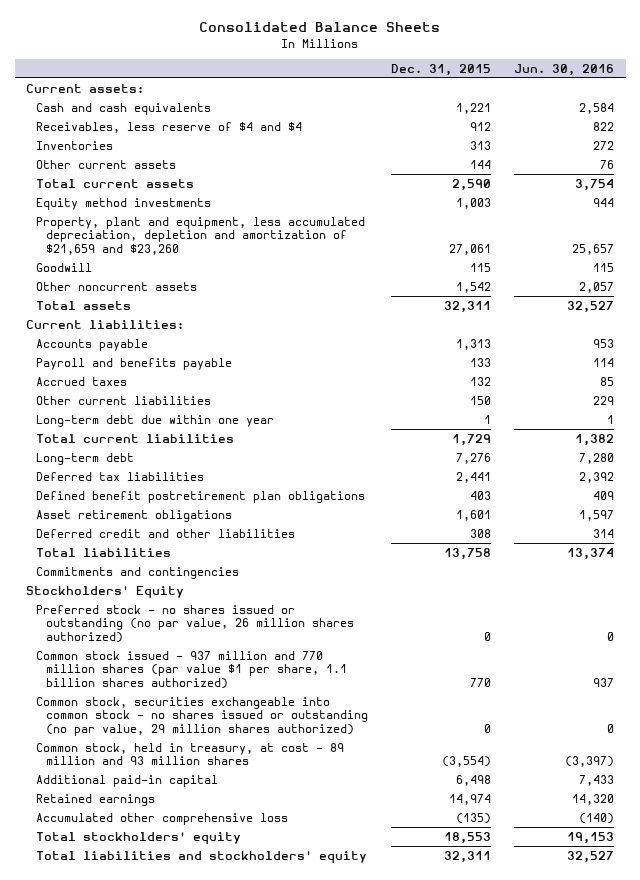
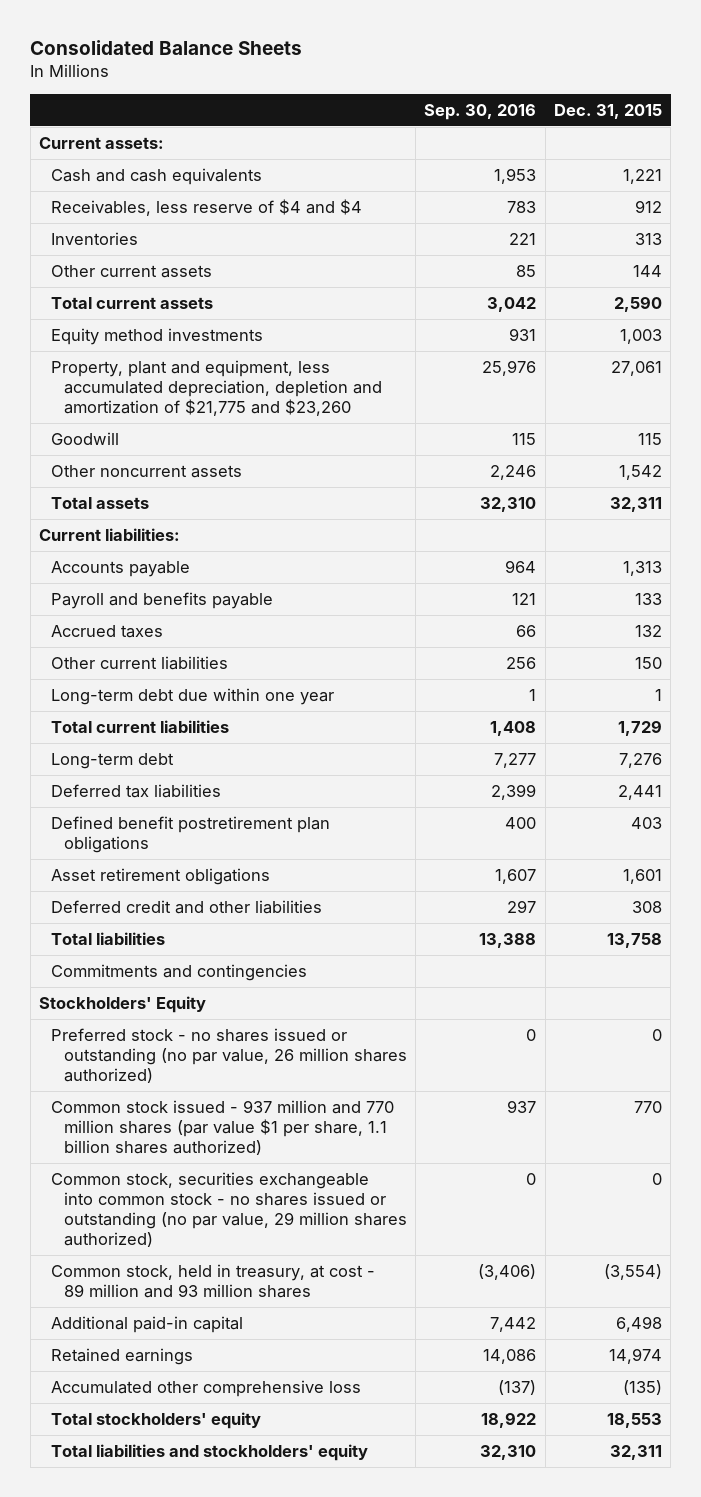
- | Dec. 31, 2015 | Jun. 30, 2016
+ | Sep. 30, 2016 | Dec. 31, 2015
- Property, plant and equipment, less accumulated depreciation, depletion and amortization of $21,659 and $23,260 | 27,061 | 25,657
+ Property, plant and equipment, less accumulated depreciation, depletion and amortization of $21,775 and $23,260 | 25,976 | 27,061

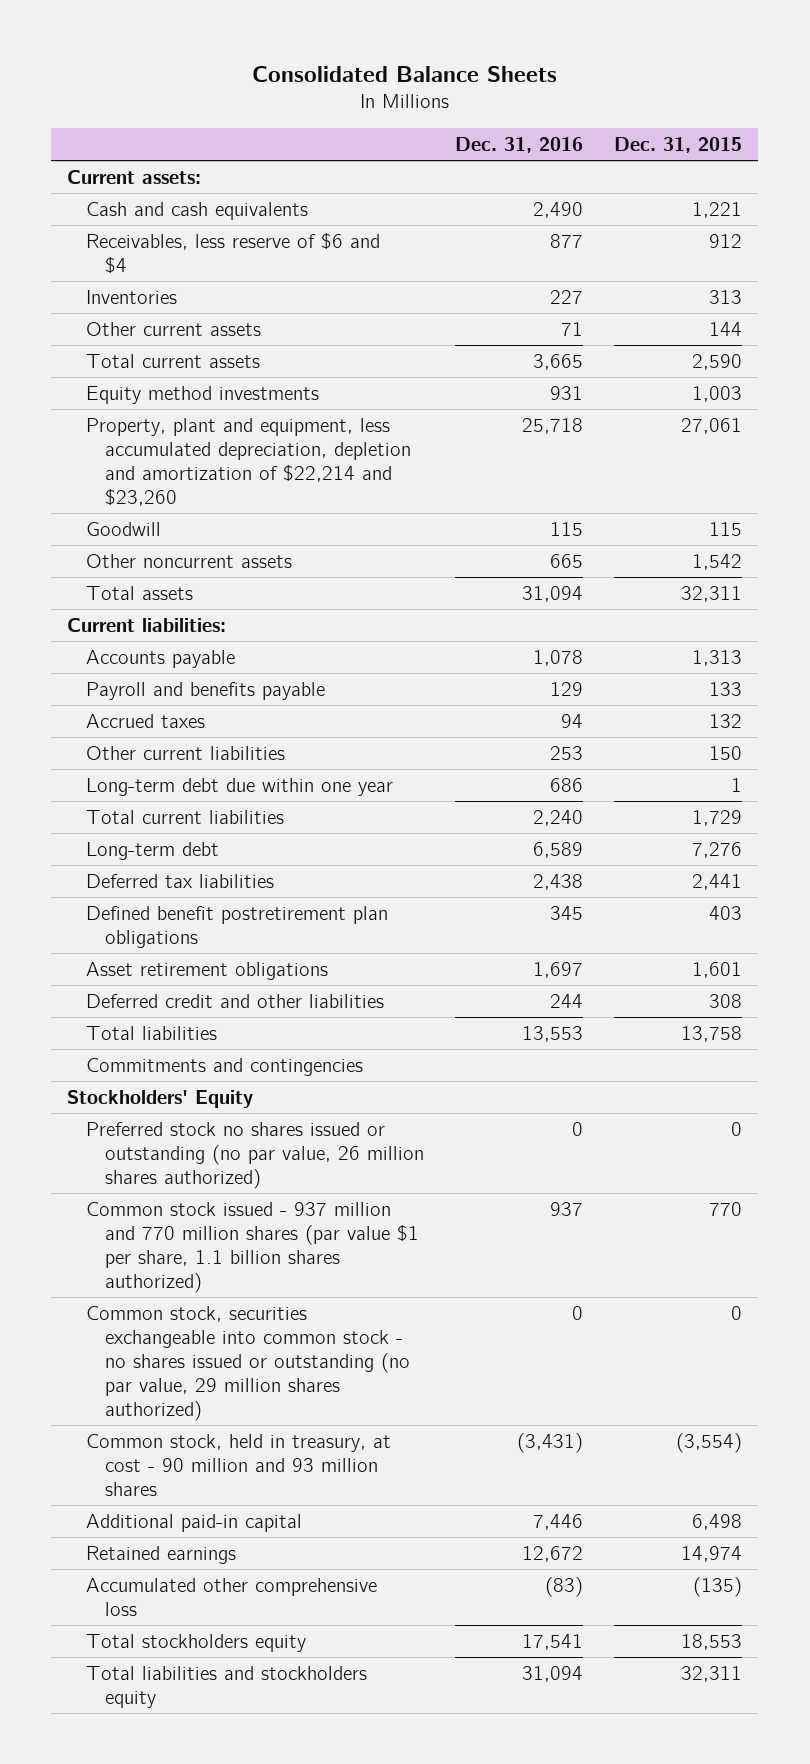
- | Sep. 30, 2016 | Dec. 31, 2015
+ | Dec. 31, 2016 | Dec. 31, 2015
- Receivables, less reserve of $4 and $4 | 783 | 912
+ Receivables, less reserve of $6 and $4 | 877 | 912
- Property, plant and equipment, less accumulated depreciation, depletion and amortization of $21,775 and $23,260 | 25,976 | 27,061
+ Property, plant and equipment, less accumulated depreciation, depletion and amortization of $22,214 and $23,260 | 25,718 | 27,061
- Preferred stock - no shares issued or outstanding (no par value, 26 million shares authorized) | 0 | 0
+ Preferred stock no shares issued or outstanding (no par value, 26 million shares authorized) | 0 | 0
- Common stock, held in treasury, at cost - 89 million and 93 million shares | (3,406) | (3,554)
+ Common stock, held in treasury, at cost - 90 million and 93 million shares | (3,431) | (3,554)
- Total stockholders' equity | 18,922 | 18,553
- Total liabilities and stockholders' equity | 32,310 | 32,311
+ Total stockholders equity | 17,541 | 18,553
+ Total liabilities and stockholders equity | 31,094 | 32,311

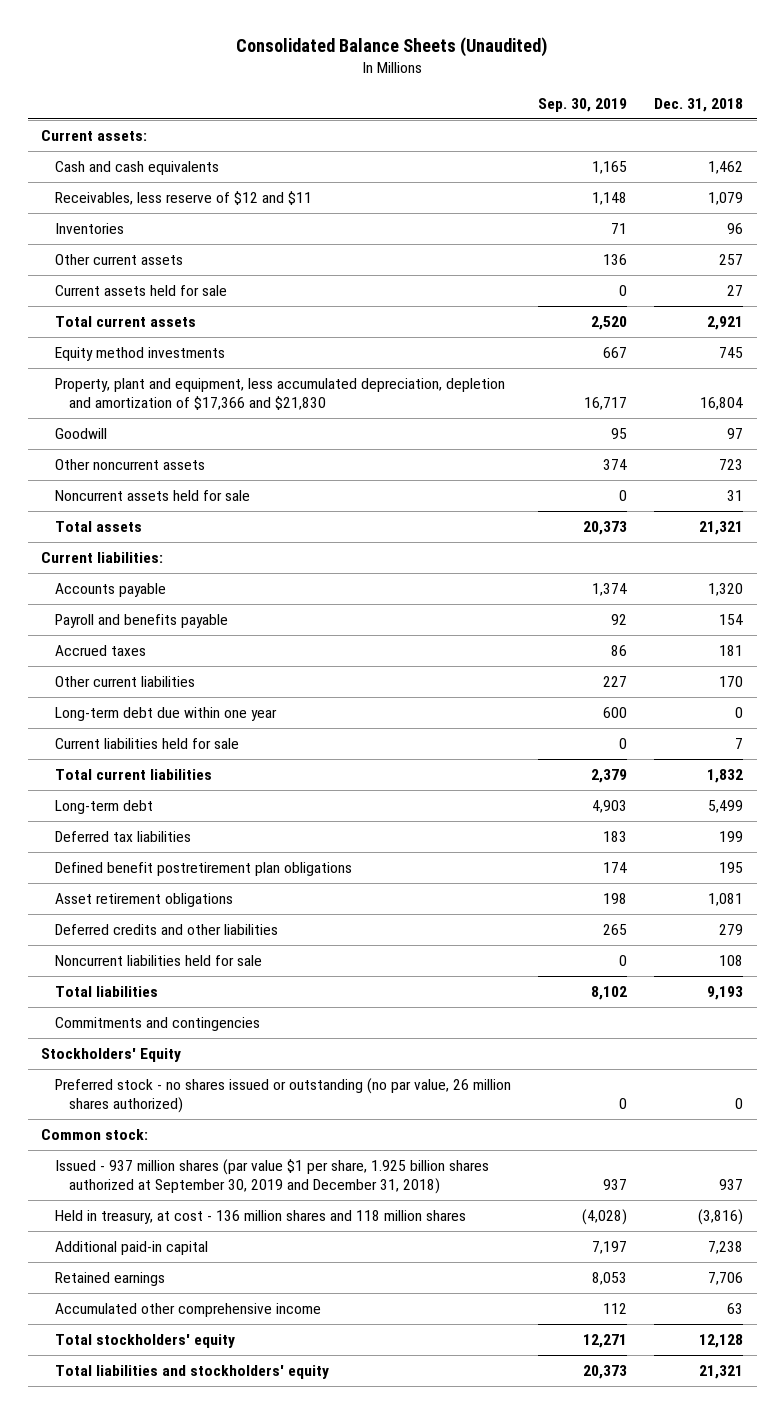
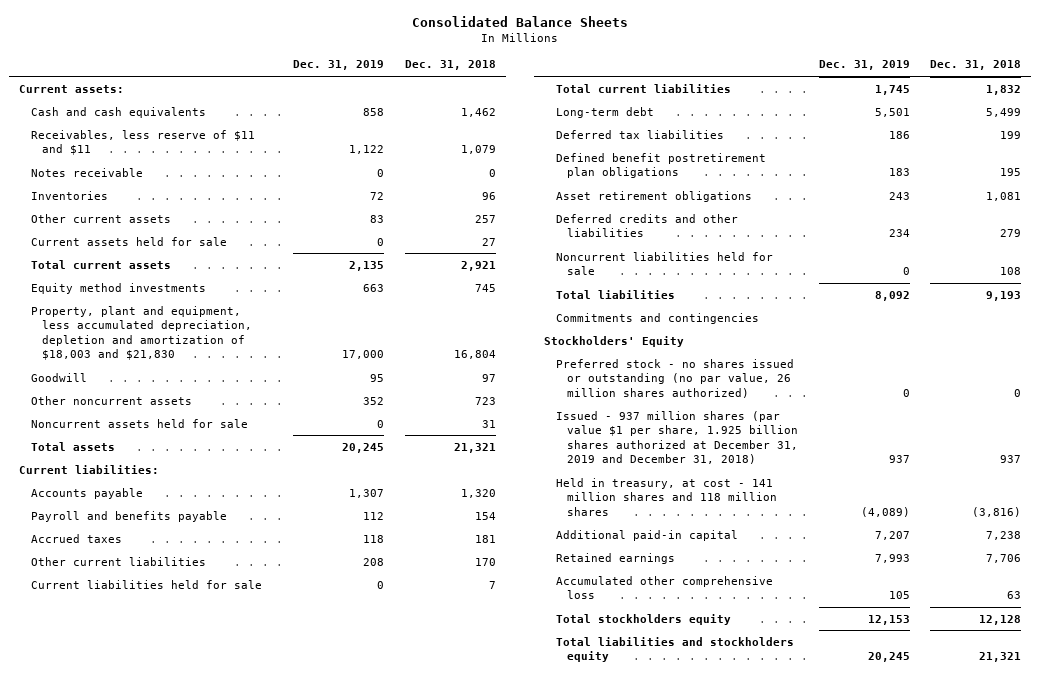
- Consolidated Balance Sheets (Unaudited)
+ Consolidated Balance Sheets
- | Sep. 30, 2019 | Dec. 31, 2018
+ | Dec. 31, 2019 | Dec. 31, 2018
- Receivables, less reserve of $12 and $11 | 1,148 | 1,079
+ Receivables, less reserve of $11 and $11 | 1,122 | 1,079
+ Notes receivable | 0 | 0
- Property, plant and equipment, less accumulated depreciation, depletion and amortization of $17,366 and $21,830 | 16,717 | 16,804
+ Property, plant and equipment, less accumulated depreciation, depletion and amortization of $18,003 and $21,830 | 17,000 | 16,804
- Long-term debt due within one year | 600 | 0
- Common stock:
- Issued - 937 million shares (par value $1 per share, 1.925 billion shares authorized at September 30, 2019 and December 31, 2018) | 937 | 937
- Held in treasury, at cost - 136 million shares and 118 million shares | (4,028) | (3,816)
+ Issued - 937 million shares (par value $1 per share, 1.925 billion shares authorized at December 31, 2019 and December 31, 2018) | 937 | 937
+ Held in treasury, at cost - 141 million shares and 118 million shares | (4,089) | (3,816)
- Accumulated other comprehensive income | 112 | 63
- Total stockholders' equity | 12,271 | 12,128
- Total liabilities and stockholders' equity | 20,373 | 21,321
+ Accumulated other comprehensive loss | 105 | 63
+ Total stockholders equity | 12,153 | 12,128
+ Total liabilities and stockholders equity | 20,245 | 21,321

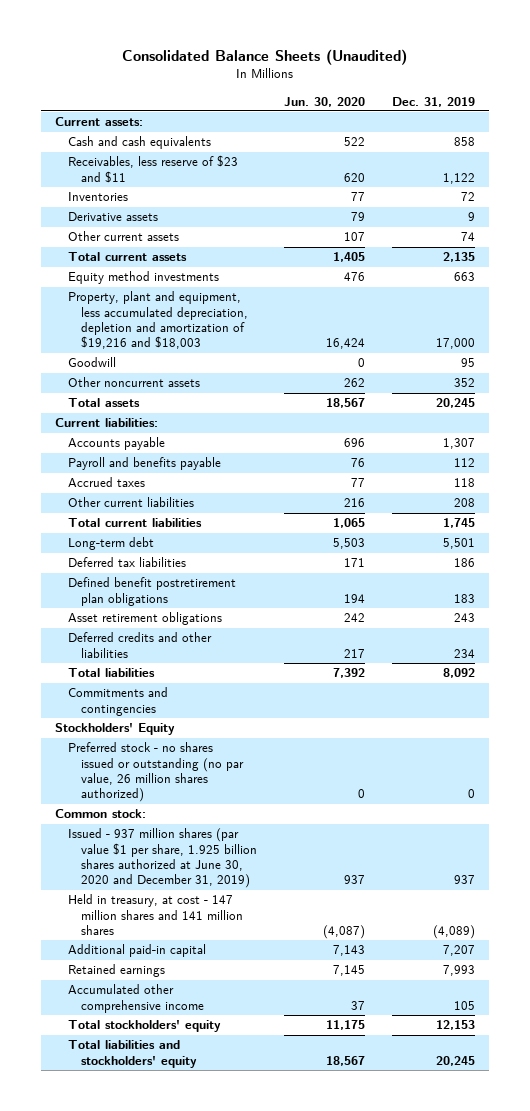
- Consolidated Balance Sheets
+ Consolidated Balance Sheets (Unaudited)
- | Dec. 31, 2019 | Dec. 31, 2018
+ | Jun. 30, 2020 | Dec. 31, 2019
- Receivables, less reserve of $11 and $11 | 1,122 | 1,079
- Notes receivable | 0 | 0
+ Receivables, less reserve of $23 and $11 | 620 | 1,122
- Other current assets | 83 | 257
- Current assets held for sale | 0 | 27
+ Derivative assets | 79 | 9
+ Other current assets | 107 | 74
- Property, plant and equipment, less accumulated depreciation, depletion and amortization of $18,003 and $21,830 | 17,000 | 16,804
+ Property, plant and equipment, less accumulated depreciation, depletion and amortization of $19,216 and $18,003 | 16,424 | 17,000
- Noncurrent assets held for sale | 0 | 31
- Current liabilities held for sale | 0 | 7
- Noncurrent liabilities held for sale | 0 | 108
- Issued - 937 million shares (par value $1 per share, 1.925 billion shares authorized at December 31, 2019 and December 31, 2018) | 937 | 937
- Held in treasury, at cost - 141 million shares and 118 million shares | (4,089) | (3,816)
+ Common stock:
+ Issued - 937 million shares (par value $1 per share, 1.925 billion shares authorized at June 30, 2020 and December 31, 2019) | 937 | 937
+ Held in treasury, at cost - 147 million shares and 141 million shares | (4,087) | (4,089)
- Accumulated other comprehensive loss | 105 | 63
- Total stockholders equity | 12,153 | 12,128
- Total liabilities and stockholders equity | 20,245 | 21,321
+ Accumulated other comprehensive income | 37 | 105
+ Total stockholders' equity | 11,175 | 12,153
+ Total liabilities and stockholders' equity | 18,567 | 20,245

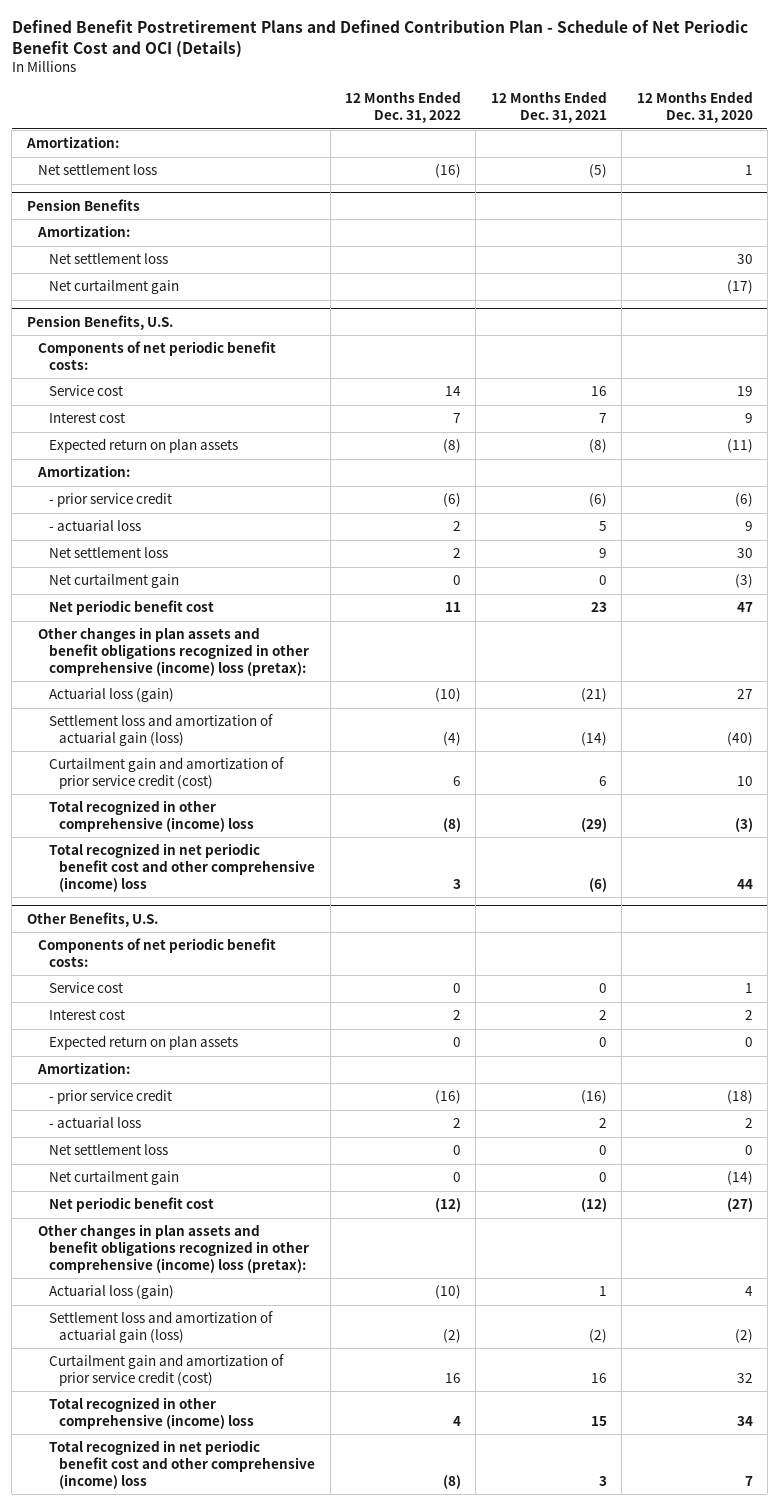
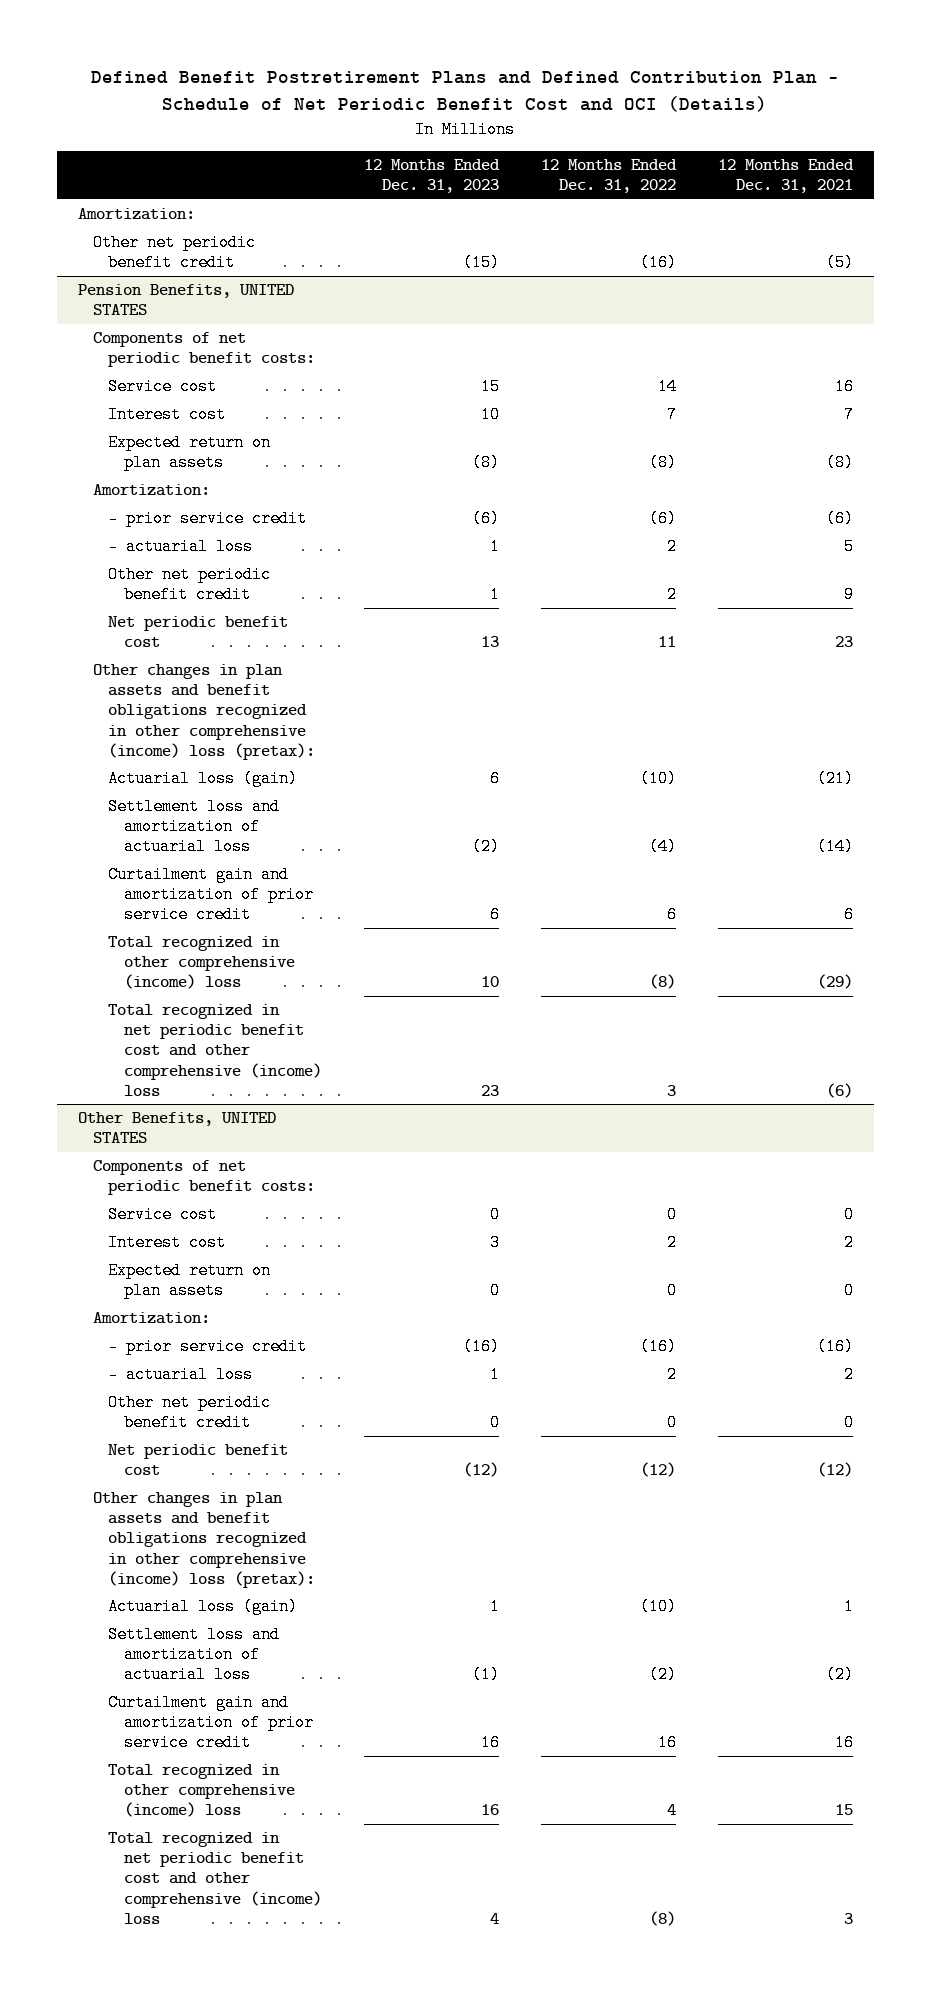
- | 12 Months Ended Dec. 31, 2022 | 12 Months Ended Dec. 31, 2021 | 12 Months Ended Dec. 31, 2020
+ | 12 Months Ended Dec. 31, 2023 | 12 Months Ended Dec. 31, 2022 | 12 Months Ended Dec. 31, 2021
- Net settlement loss | (16) | (5) | 1
- Pension Benefits
- Amortization:
- Net settlement loss | | | 30
- Net curtailment gain | | | (17)
- Pension Benefits, U.S.
+ Other net periodic benefit credit | (15) | (16) | (5)
+ Pension Benefits, UNITED STATES
- Net settlement loss | 2 | 9 | 30
- Net curtailment gain | 0 | 0 | (3)
+ Other net periodic benefit credit | 1 | 2 | 9
- Settlement loss and amortization of actuarial gain (loss) | (4) | (14) | (40)
- Curtailment gain and amortization of prior service credit (cost) | 6 | 6 | 10
+ Settlement loss and amortization of actuarial loss | (2) | (4) | (14)
+ Curtailment gain and amortization of prior service credit | 6 | 6 | 6
- Other Benefits, U.S.
+ Other Benefits, UNITED STATES
- Net settlement loss | 0 | 0 | 0
- Net curtailment gain | 0 | 0 | (14)
+ Other net periodic benefit credit | 0 | 0 | 0
- Settlement loss and amortization of actuarial gain (loss) | (2) | (2) | (2)
- Curtailment gain and amortization of prior service credit (cost) | 16 | 16 | 32
+ Settlement loss and amortization of actuarial loss | (1) | (2) | (2)
+ Curtailment gain and amortization of prior service credit | 16 | 16 | 16

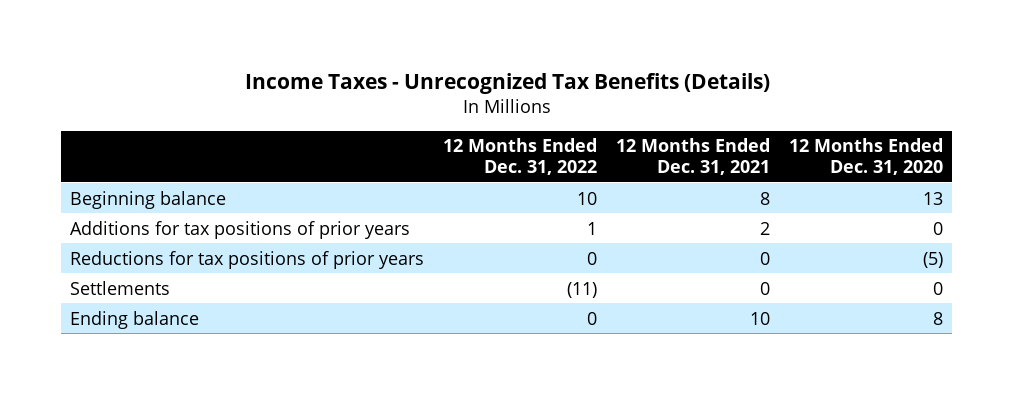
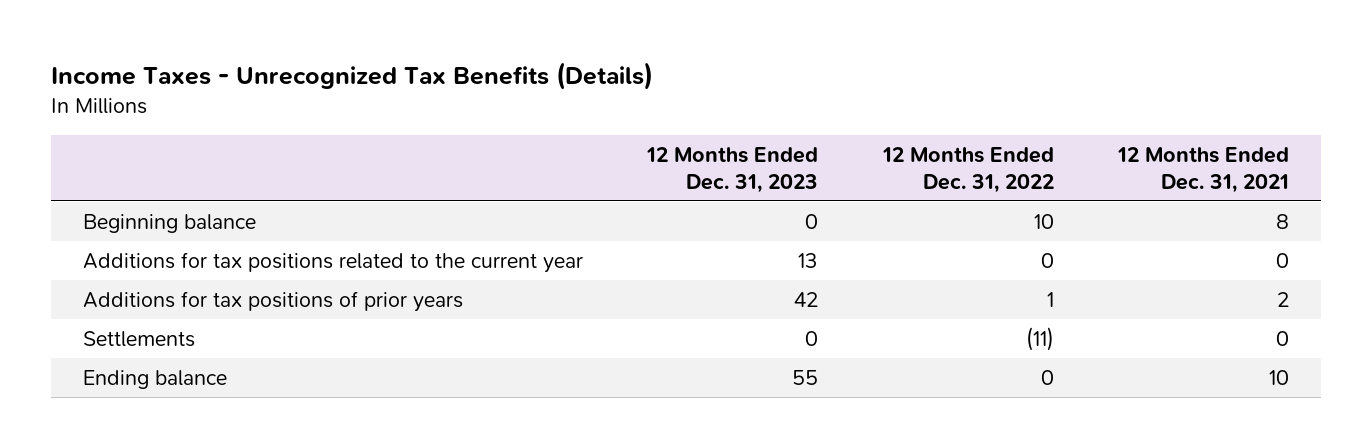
- | 12 Months Ended Dec. 31, 2022 | 12 Months Ended Dec. 31, 2021 | 12 Months Ended Dec. 31, 2020
+ | 12 Months Ended Dec. 31, 2023 | 12 Months Ended Dec. 31, 2022 | 12 Months Ended Dec. 31, 2021
+ Additions for tax positions related to the current year | 13 | 0 | 0
- Reductions for tax positions of prior years | 0 | 0 | (5)

